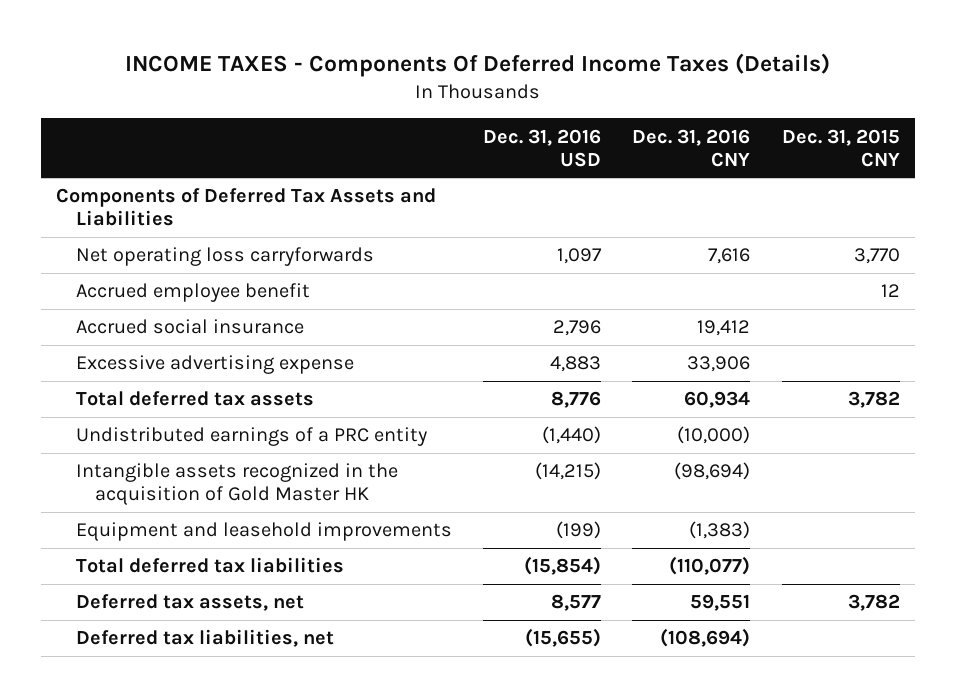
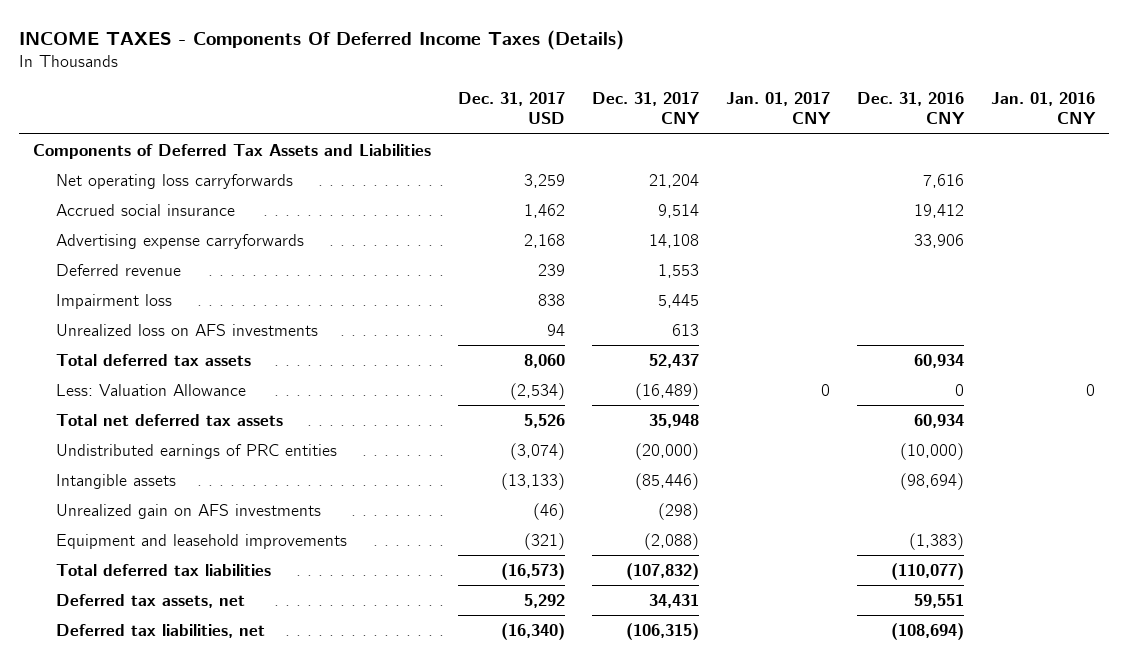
- | Dec. 31, 2016 USD | Dec. 31, 2016 CNY | Dec. 31, 2015 CNY
+ | Dec. 31, 2017 USD | Dec. 31, 2017 CNY | Jan. 01, 2017 CNY | Dec. 31, 2016 CNY | Jan. 01, 2016 CNY
- Accrued employee benefit | | | 12
- Excessive advertising expense | 4,883 | 33,906 |
+ Advertising expense carryforwards | 2,168 | 14,108 | | 33,906 |
+ Deferred revenue | 239 | 1,553 | | |
+ Impairment loss | 838 | 5,445 | | |
+ Unrealized loss on AFS investments | 94 | 613 | | |
- Undistributed earnings of a PRC entity | (1,440) | (10,000) |
- Intangible assets recognized in the acquisition of Gold Master HK | (14,215) | (98,694) |
+ Less: Valuation Allowance | (2,534) | (16,489) | 0 | 0 | 0
+ Total net deferred tax assets | 5,526 | 35,948 | | 60,934 |
+ Undistributed earnings of PRC entities | (3,074) | (20,000) | | (10,000) |
+ Intangible assets | (13,133) | (85,446) | | (98,694) |
+ Unrealized gain on AFS investments | (46) | (298) | | |

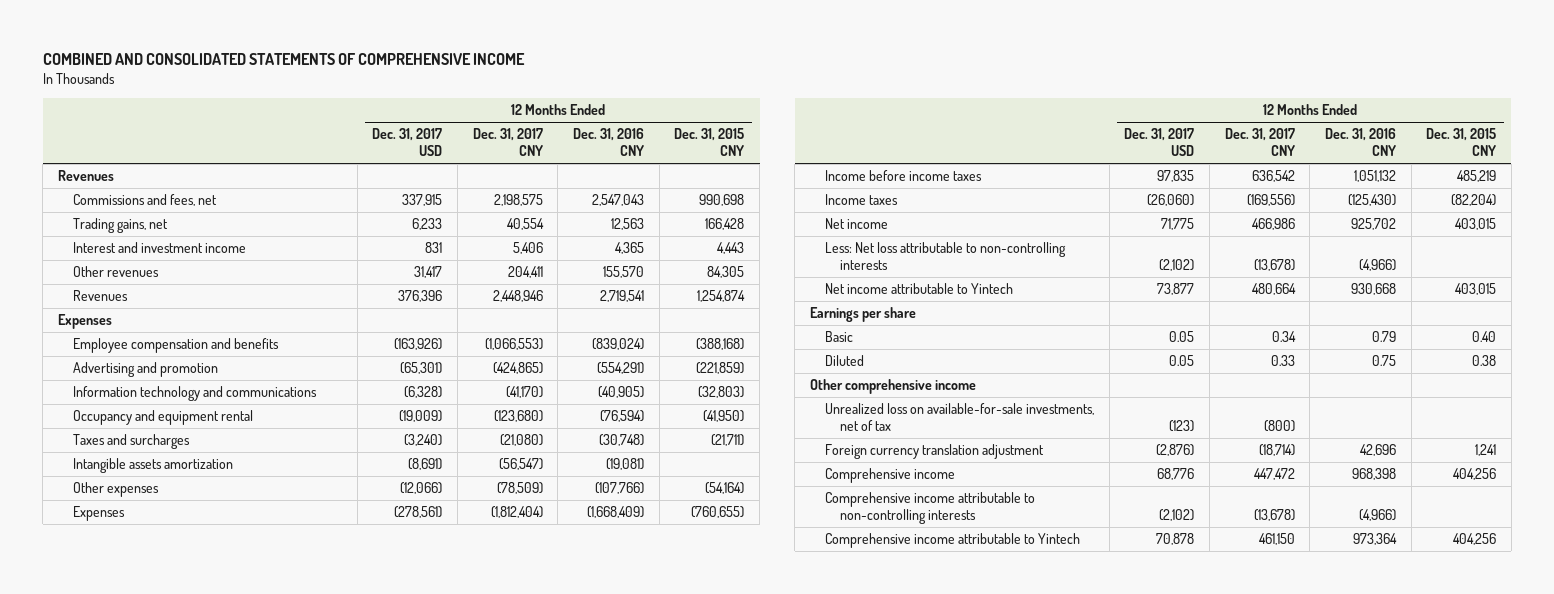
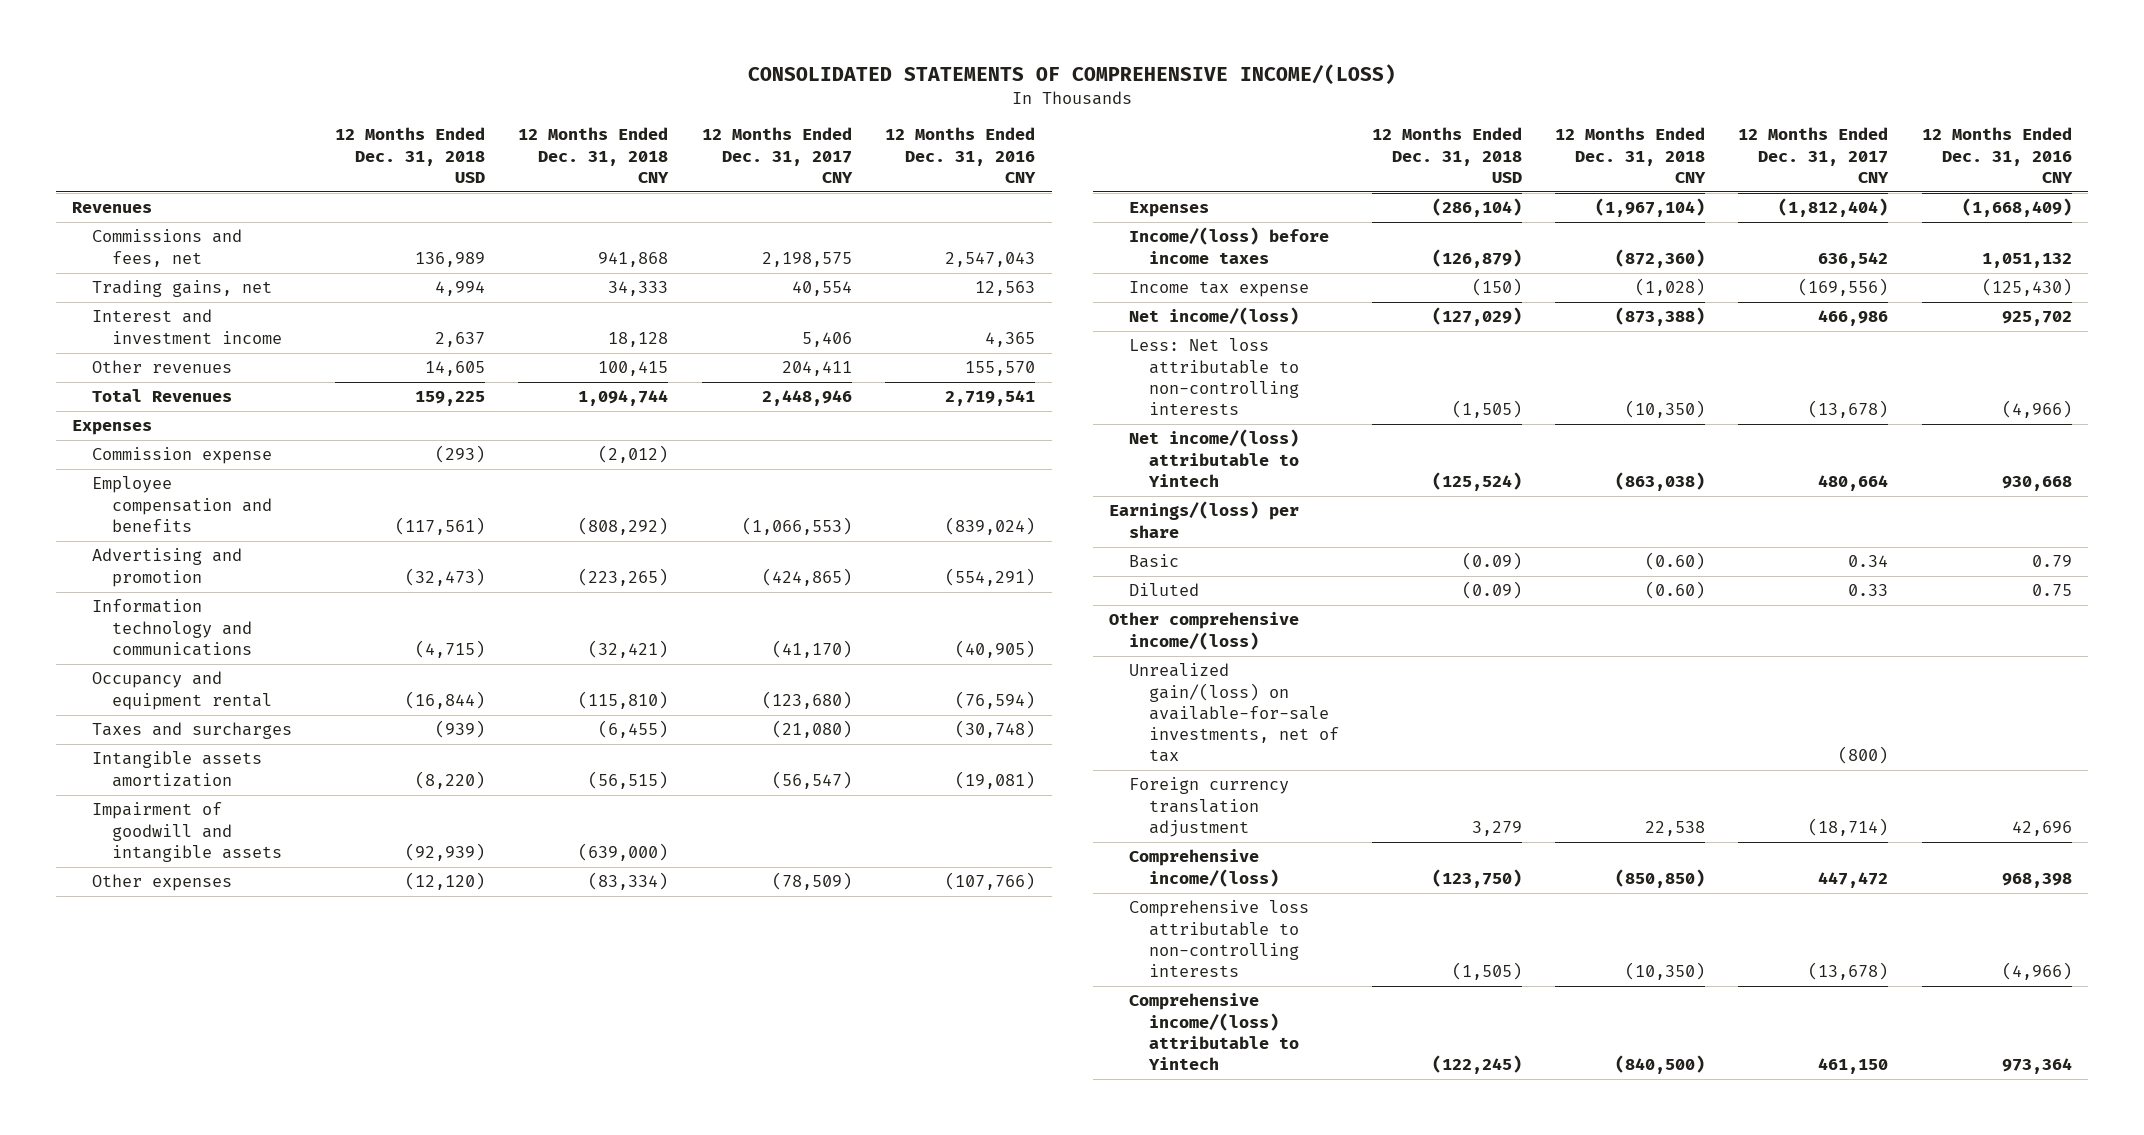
- COMBINED AND CONSOLIDATED STATEMENTS OF COMPREHENSIVE INCOME
+ CONSOLIDATED STATEMENTS OF COMPREHENSIVE INCOME/(LOSS)
- | 12 Months Ended Dec. 31, 2017 USD | 12 Months Ended Dec. 31, 2017 CNY | 12 Months Ended Dec. 31, 2016 CNY | 12 Months Ended Dec. 31, 2015 CNY
+ | 12 Months Ended Dec. 31, 2018 USD | 12 Months Ended Dec. 31, 2018 CNY | 12 Months Ended Dec. 31, 2017 CNY | 12 Months Ended Dec. 31, 2016 CNY
- Revenues | 376,396 | 2,448,946 | 2,719,541 | 1,254,874
+ Total Revenues | 159,225 | 1,094,744 | 2,448,946 | 2,719,541
+ Commission expense | (293) | (2,012) | |
+ Impairment of goodwill and intangible assets | (92,939) | (639,000) | |
- Income before income taxes | 97,835 | 636,542 | 1,051,132 | 485,219
- Income taxes | (26,060) | (169,556) | (125,430) | (82,204)
- Net income | 71,775 | 466,986 | 925,702 | 403,015
+ Income/(loss) before income taxes | (126,879) | (872,360) | 636,542 | 1,051,132
+ Income tax expense | (150) | (1,028) | (169,556) | (125,430)
+ Net income/(loss) | (127,029) | (873,388) | 466,986 | 925,702
- Net income attributable to Yintech | 73,877 | 480,664 | 930,668 | 403,015
- Earnings per share
+ Net income/(loss) attributable to Yintech | (125,524) | (863,038) | 480,664 | 930,668
+ Earnings/(loss) per share
- Other comprehensive income
- Unrealized loss on available-for-sale investments, net of tax | (123) | (800) | |
+ Other comprehensive income/(loss)
+ Unrealized gain/(loss) on available-for-sale investments, net of tax | | | (800) |
- Comprehensive income | 68,776 | 447,472 | 968,398 | 404,256
- Comprehensive income attributable to non-controlling interests | (2,102) | (13,678) | (4,966) |
- Comprehensive income attributable to Yintech | 70,878 | 461,150 | 973,364 | 404,256
+ Comprehensive income/(loss) | (123,750) | (850,850) | 447,472 | 968,398
+ Comprehensive loss attributable to non-controlling interests | (1,505) | (10,350) | (13,678) | (4,966)
+ Comprehensive income/(loss) attributable to Yintech | (122,245) | (840,500) | 461,150 | 973,364

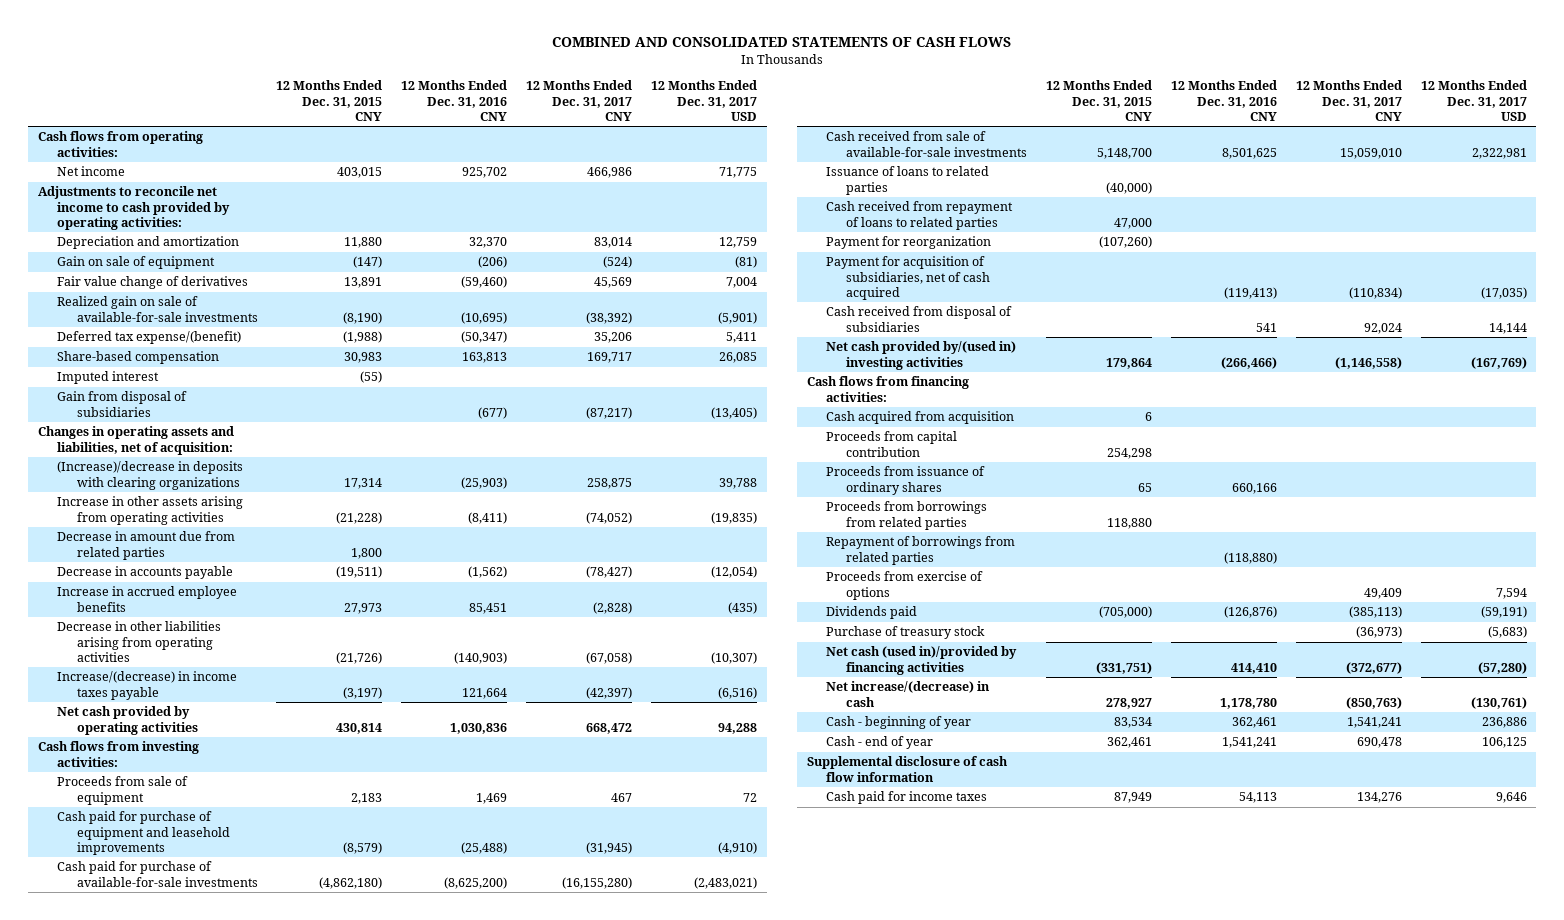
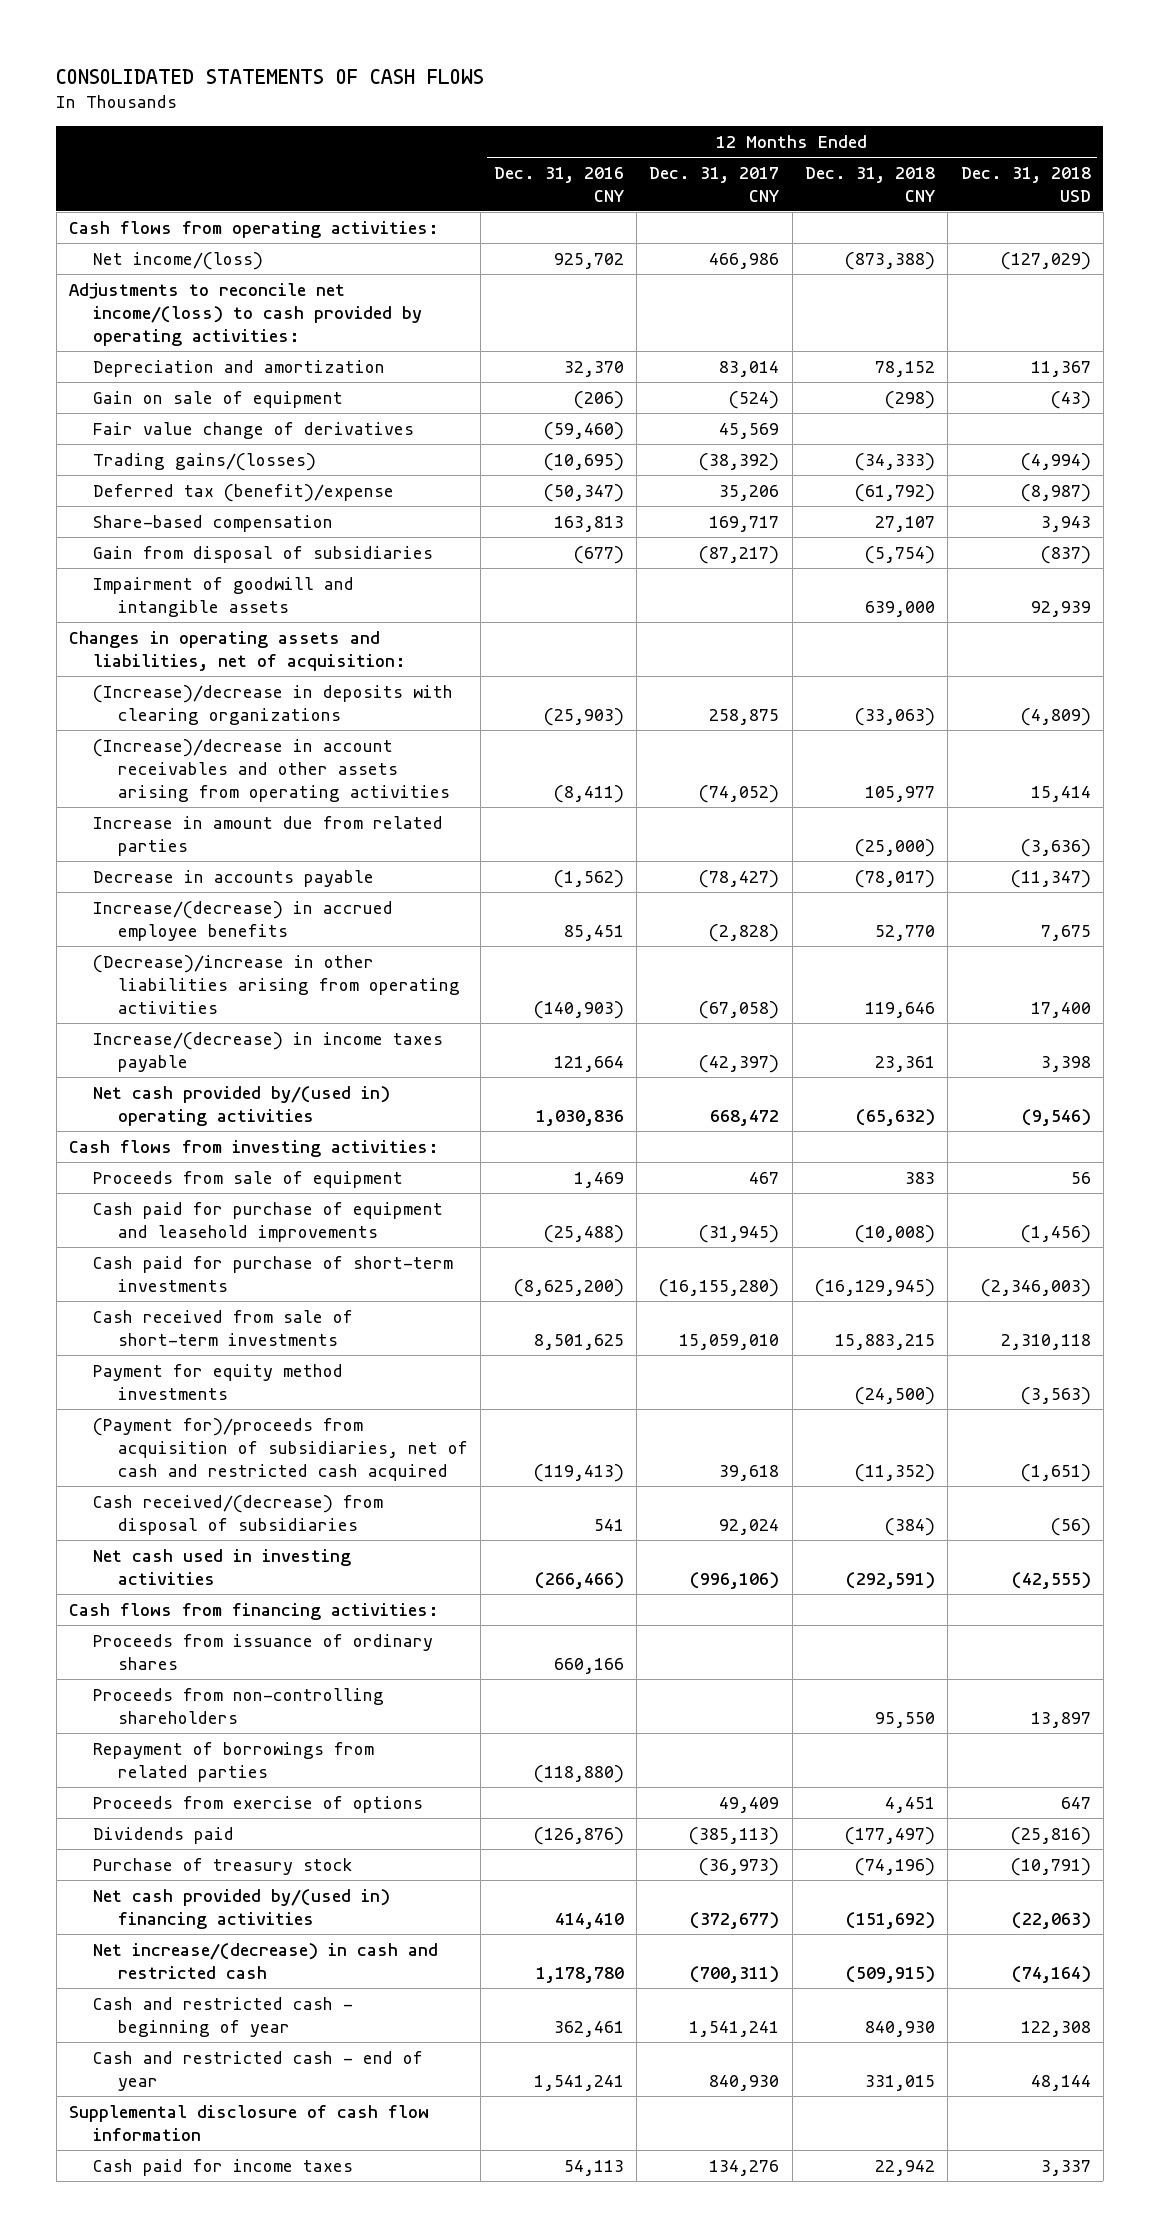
- COMBINED AND CONSOLIDATED STATEMENTS OF CASH FLOWS
+ CONSOLIDATED STATEMENTS OF CASH FLOWS
- | 12 Months Ended Dec. 31, 2015 CNY | 12 Months Ended Dec. 31, 2016 CNY | 12 Months Ended Dec. 31, 2017 CNY | 12 Months Ended Dec. 31, 2017 USD
+ | 12 Months Ended Dec. 31, 2016 CNY | 12 Months Ended Dec. 31, 2017 CNY | 12 Months Ended Dec. 31, 2018 CNY | 12 Months Ended Dec. 31, 2018 USD
- Net income | 403,015 | 925,702 | 466,986 | 71,775
- Adjustments to reconcile net income to cash provided by operating activities:
+ Net income/(loss) | 925,702 | 466,986 | (873,388) | (127,029)
+ Adjustments to reconcile net income/(loss) to cash provided by operating activities:
- Realized gain on sale of available-for-sale investments | (8,190) | (10,695) | (38,392) | (5,901)
- Deferred tax expense/(benefit) | (1,988) | (50,347) | 35,206 | 5,411
+ Trading gains/(losses) | (10,695) | (38,392) | (34,333) | (4,994)
+ Deferred tax (benefit)/expense | (50,347) | 35,206 | (61,792) | (8,987)
- Imputed interest | (55) | | |
+ Impairment of goodwill and intangible assets | | | 639,000 | 92,939
- Increase in other assets arising from operating activities | (21,228) | (8,411) | (74,052) | (19,835)
- Decrease in amount due from related parties | 1,800 | | |
+ (Increase)/decrease in account receivables and other assets arising from operating activities | (8,411) | (74,052) | 105,977 | 15,414
+ Increase in amount due from related parties | | | (25,000) | (3,636)
- Increase in accrued employee benefits | 27,973 | 85,451 | (2,828) | (435)
- Decrease in other liabilities arising from operating activities | (21,726) | (140,903) | (67,058) | (10,307)
+ Increase/(decrease) in accrued employee benefits | 85,451 | (2,828) | 52,770 | 7,675
+ (Decrease)/increase in other liabilities arising from operating activities | (140,903) | (67,058) | 119,646 | 17,400
- Net cash provided by operating activities | 430,814 | 1,030,836 | 668,472 | 94,288
+ Net cash provided by/(used in) operating activities | 1,030,836 | 668,472 | (65,632) | (9,546)
- Cash paid for purchase of available-for-sale investments | (4,862,180) | (8,625,200) | (16,155,280) | (2,483,021)
- Cash received from sale of available-for-sale investments | 5,148,700 | 8,501,625 | 15,059,010 | 2,322,981
- Issuance of loans to related parties | (40,000) | | |
- Cash received from repayment of loans to related parties | 47,000 | | |
- Payment for reorganization | (107,260) | | |
- Payment for acquisition of subsidiaries, net of cash acquired | | (119,413) | (110,834) | (17,035)
- Cash received from disposal of subsidiaries | | 541 | 92,024 | 14,144
- Net cash provided by/(used in) investing activities | 179,864 | (266,466) | (1,146,558) | (167,769)
+ Cash paid for purchase of short-term investments | (8,625,200) | (16,155,280) | (16,129,945) | (2,346,003)
+ Cash received from sale of short-term investments | 8,501,625 | 15,059,010 | 15,883,215 | 2,310,118
+ Payment for equity method investments | | | (24,500) | (3,563)
+ (Payment for)/proceeds from acquisition of subsidiaries, net of cash and restricted cash acquired | (119,413) | 39,618 | (11,352) | (1,651)
+ Cash received/(decrease) from disposal of subsidiaries | 541 | 92,024 | (384) | (56)
+ Net cash used in investing activities | (266,466) | (996,106) | (292,591) | (42,555)
- Cash acquired from acquisition | 6 | | |
- Proceeds from capital contribution | 254,298 | | |
- Proceeds from borrowings from related parties | 118,880 | | |
+ Proceeds from non-controlling shareholders | | | 95,550 | 13,897
- Net cash (used in)/provided by financing activities | (331,751) | 414,410 | (372,677) | (57,280)
- Net increase/(decrease) in cash | 278,927 | 1,178,780 | (850,763) | (130,761)
- Cash - beginning of year | 83,534 | 362,461 | 1,541,241 | 236,886
- Cash - end of year | 362,461 | 1,541,241 | 690,478 | 106,125
+ Net cash provided by/(used in) financing activities | 414,410 | (372,677) | (151,692) | (22,063)
+ Net increase/(decrease) in cash and restricted cash | 1,178,780 | (700,311) | (509,915) | (74,164)
+ Cash and restricted cash - beginning of year | 362,461 | 1,541,241 | 840,930 | 122,308
+ Cash and restricted cash - end of year | 1,541,241 | 840,930 | 331,015 | 48,144

